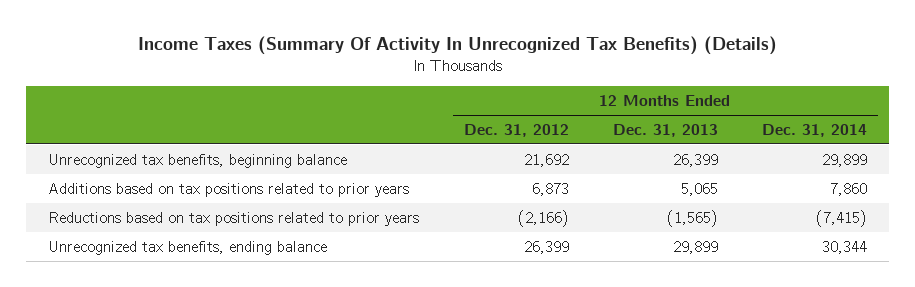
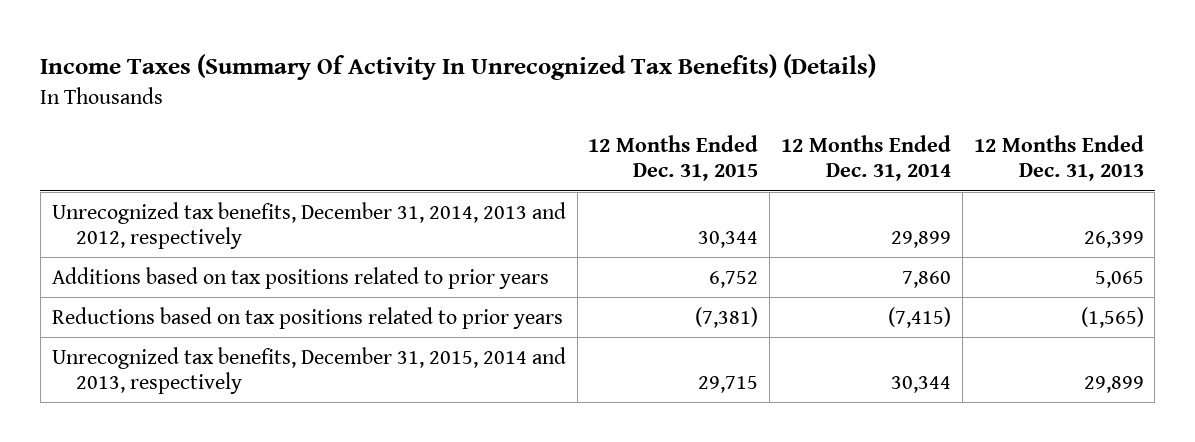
- | 12 Months Ended Dec. 31, 2012 | 12 Months Ended Dec. 31, 2013 | 12 Months Ended Dec. 31, 2014
+ | 12 Months Ended Dec. 31, 2015 | 12 Months Ended Dec. 31, 2014 | 12 Months Ended Dec. 31, 2013
- Unrecognized tax benefits, beginning balance | 21,692 | 26,399 | 29,899
+ Unrecognized tax benefits, December 31, 2014, 2013 and 2012, respectively | 30,344 | 29,899 | 26,399
- Unrecognized tax benefits, ending balance | 26,399 | 29,899 | 30,344
+ Unrecognized tax benefits, December 31, 2015, 2014 and 2013, respectively | 29,715 | 30,344 | 29,899

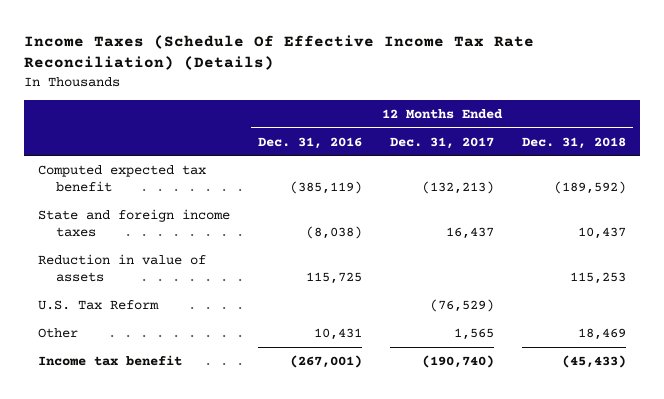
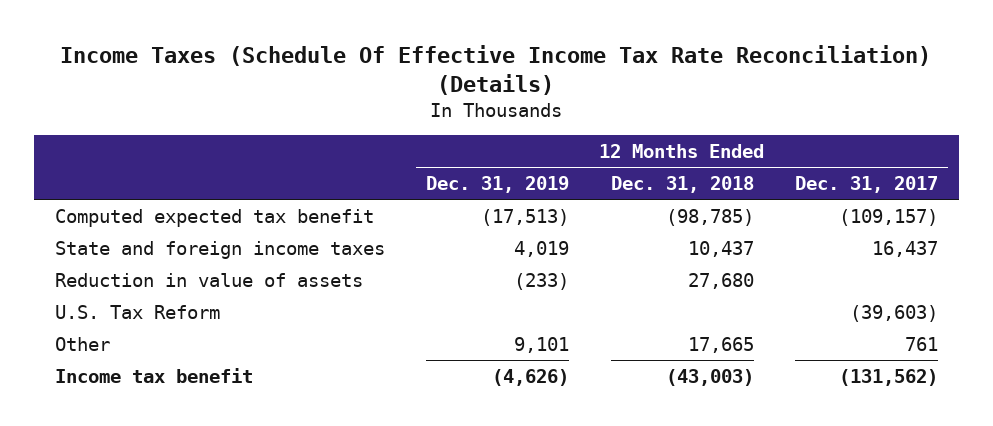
- | 12 Months Ended Dec. 31, 2016 | 12 Months Ended Dec. 31, 2017 | 12 Months Ended Dec. 31, 2018
+ | 12 Months Ended Dec. 31, 2019 | 12 Months Ended Dec. 31, 2018 | 12 Months Ended Dec. 31, 2017
- Computed expected tax benefit | (385,119) | (132,213) | (189,592)
+ Computed expected tax benefit | (17,513) | (98,785) | (109,157)
- Reduction in value of assets | 115,725 | | 115,253
- U.S. Tax Reform | | (76,529) |
- Other | 10,431 | 1,565 | 18,469
- Income tax benefit | (267,001) | (190,740) | (45,433)
+ Reduction in value of assets | (233) | 27,680 |
+ U.S. Tax Reform | | | (39,603)
+ Other | 9,101 | 17,665 | 761
+ Income tax benefit | (4,626) | (43,003) | (131,562)

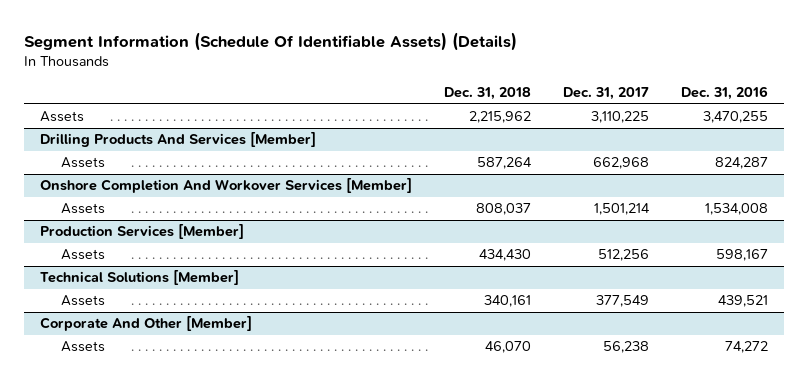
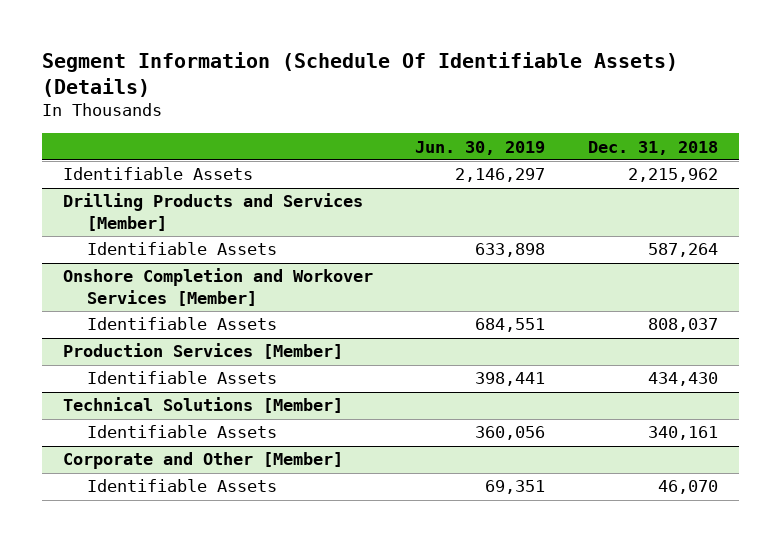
- | Dec. 31, 2018 | Dec. 31, 2017 | Dec. 31, 2016
+ | Jun. 30, 2019 | Dec. 31, 2018
- Assets | 2,215,962 | 3,110,225 | 3,470,255
- Drilling Products And Services [Member]
- Assets | 587,264 | 662,968 | 824,287
- Onshore Completion And Workover Services [Member]
- Assets | 808,037 | 1,501,214 | 1,534,008
+ Identifiable Assets | 2,146,297 | 2,215,962
+ Drilling Products and Services [Member]
+ Identifiable Assets | 633,898 | 587,264
+ Onshore Completion and Workover Services [Member]
+ Identifiable Assets | 684,551 | 808,037
@ Production Services [Member]
- Assets | 434,430 | 512,256 | 598,167
+ Identifiable Assets | 398,441 | 434,430
@ Technical Solutions [Member]
- Assets | 340,161 | 377,549 | 439,521
- Corporate And Other [Member]
- Assets | 46,070 | 56,238 | 74,272
@ Technical Solutions [Member]
+ Identifiable Assets | 360,056 | 340,161
+ Corporate and Other [Member]
+ Identifiable Assets | 69,351 | 46,070

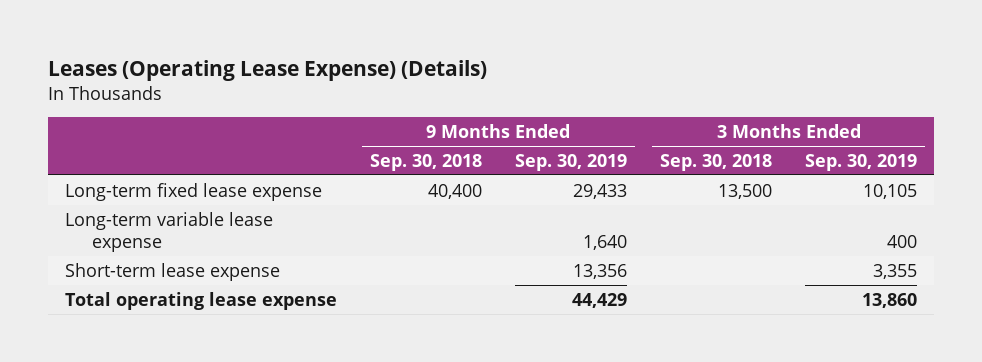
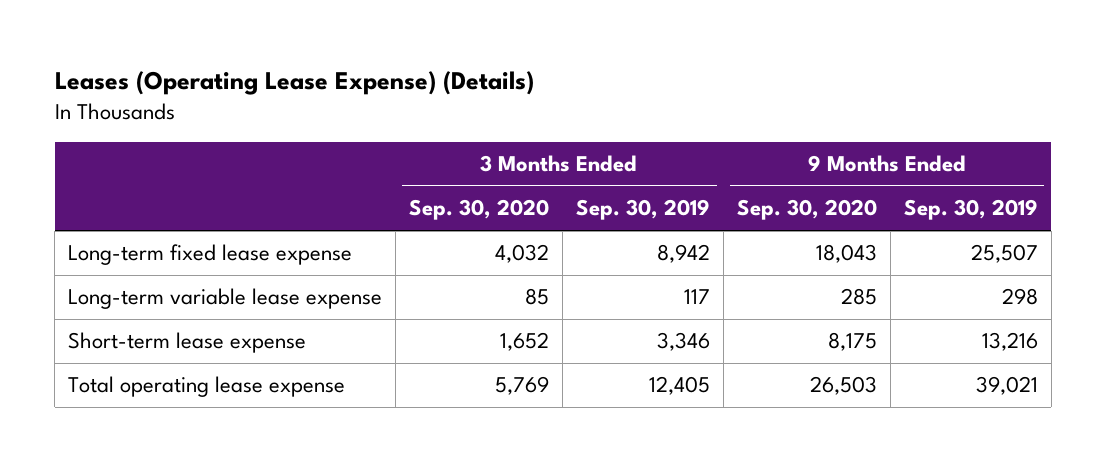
- | 9 Months Ended Sep. 30, 2018 | 9 Months Ended Sep. 30, 2019 | 3 Months Ended Sep. 30, 2018 | 3 Months Ended Sep. 30, 2019
+ | 3 Months Ended Sep. 30, 2020 | 3 Months Ended Sep. 30, 2019 | 9 Months Ended Sep. 30, 2020 | 9 Months Ended Sep. 30, 2019
- Long-term fixed lease expense | 40,400 | 29,433 | 13,500 | 10,105
- Long-term variable lease expense | | 1,640 | | 400
- Short-term lease expense | | 13,356 | | 3,355
- Total operating lease expense | | 44,429 | | 13,860
+ Long-term fixed lease expense | 4,032 | 8,942 | 18,043 | 25,507
+ Long-term variable lease expense | 85 | 117 | 285 | 298
+ Short-term lease expense | 1,652 | 3,346 | 8,175 | 13,216
+ Total operating lease expense | 5,769 | 12,405 | 26,503 | 39,021

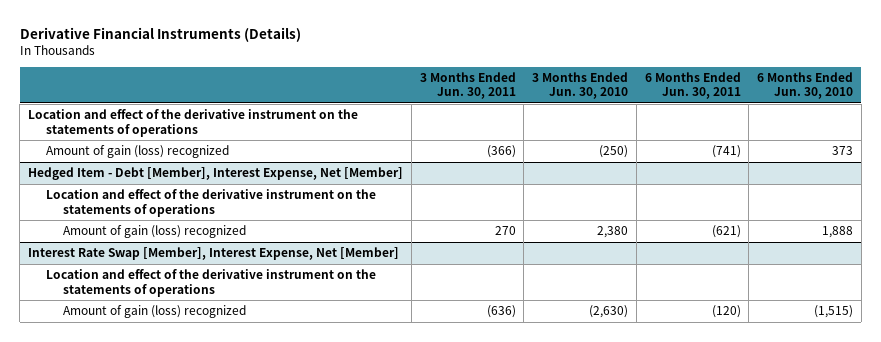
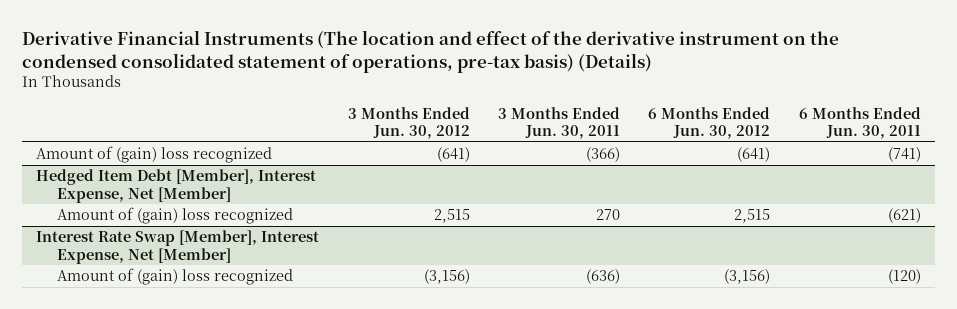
- Derivative Financial Instruments (Details)
+ Derivative Financial Instruments (The location and effect of the derivative instrument on the condensed consolidated statement of operations, pre-tax basis) (Details)
- | 3 Months Ended Jun. 30, 2011 | 3 Months Ended Jun. 30, 2010 | 6 Months Ended Jun. 30, 2011 | 6 Months Ended Jun. 30, 2010
+ | 3 Months Ended Jun. 30, 2012 | 3 Months Ended Jun. 30, 2011 | 6 Months Ended Jun. 30, 2012 | 6 Months Ended Jun. 30, 2011
- Location and effect of the derivative instrument on the statements of operations
- Amount of gain (loss) recognized | (366) | (250) | (741) | 373
- Hedged Item - Debt [Member], Interest Expense, Net [Member]
- Location and effect of the derivative instrument on the statements of operations
- Amount of gain (loss) recognized | 270 | 2,380 | (621) | 1,888
+ Amount of (gain) loss recognized | (641) | (366) | (641) | (741)
+ Hedged Item Debt [Member], Interest Expense, Net [Member]
+ Amount of (gain) loss recognized | 2,515 | 270 | 2,515 | (621)
@ Interest Rate Swap [Member], Interest Expense, Net [Member]
- Location and effect of the derivative instrument on the statements of operations
- Amount of gain (loss) recognized | (636) | (2,630) | (120) | (1,515)
+ Amount of (gain) loss recognized | (3,156) | (636) | (3,156) | (120)

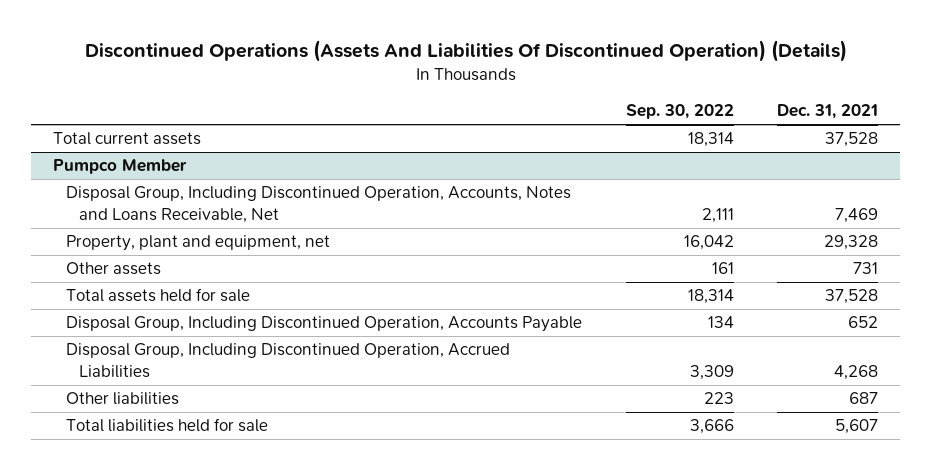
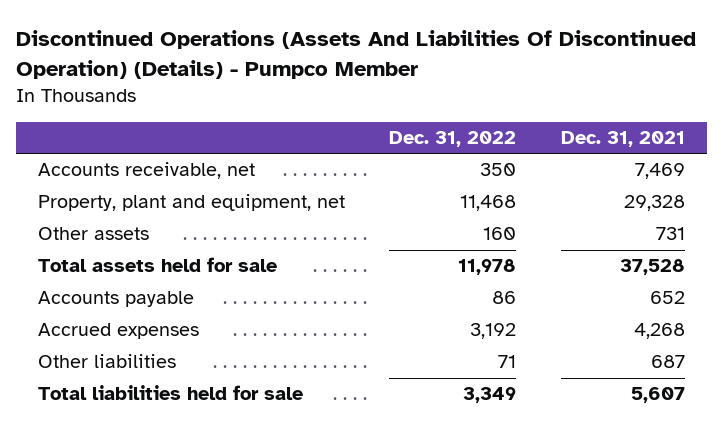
- Discontinued Operations (Assets And Liabilities Of Discontinued Operation) (Details)
+ Discontinued Operations (Assets And Liabilities Of Discontinued Operation) (Details) - Pumpco Member
- | Sep. 30, 2022 | Dec. 31, 2021
+ | Dec. 31, 2022 | Dec. 31, 2021
- Total current assets | 18,314 | 37,528
- Pumpco Member
- Disposal Group, Including Discontinued Operation, Accounts, Notes and Loans Receivable, Net | 2,111 | 7,469
+ Accounts receivable, net | 350 | 7,469
- Disposal Group, Including Discontinued Operation, Accounts Payable | 134 | 652
- Disposal Group, Including Discontinued Operation, Accrued Liabilities | 3,309 | 4,268
+ Accounts payable | 86 | 652
+ Accrued expenses | 3,192 | 4,268

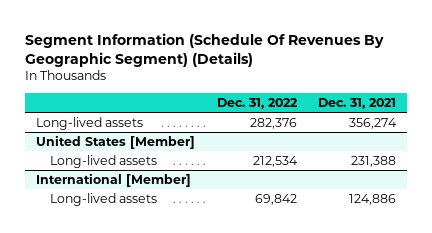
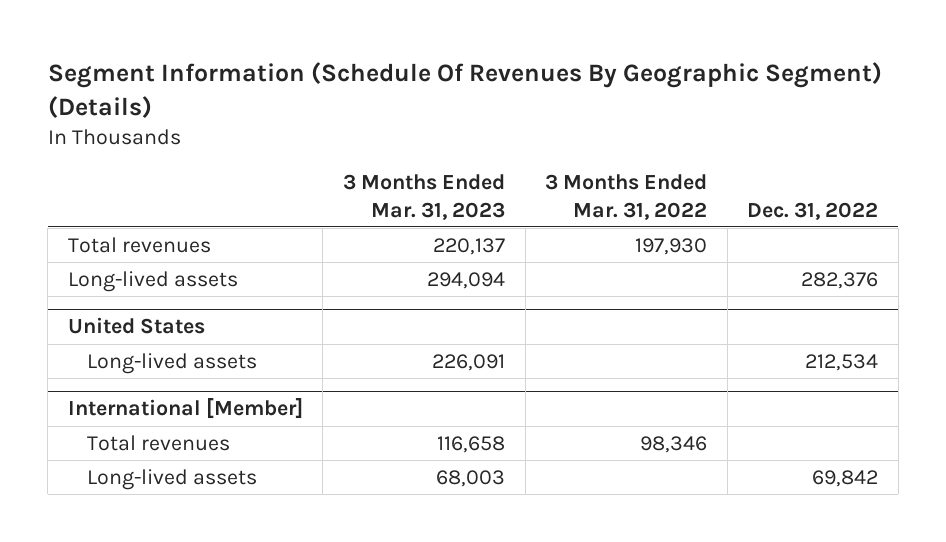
- | Dec. 31, 2022 | Dec. 31, 2021
+ | 3 Months Ended Mar. 31, 2023 | 3 Months Ended Mar. 31, 2022 | Dec. 31, 2022
+ Total revenues | 220,137 | 197,930 |
- United States [Member]
+ United States
@ International [Member]
+ Total revenues | 116,658 | 98,346 |

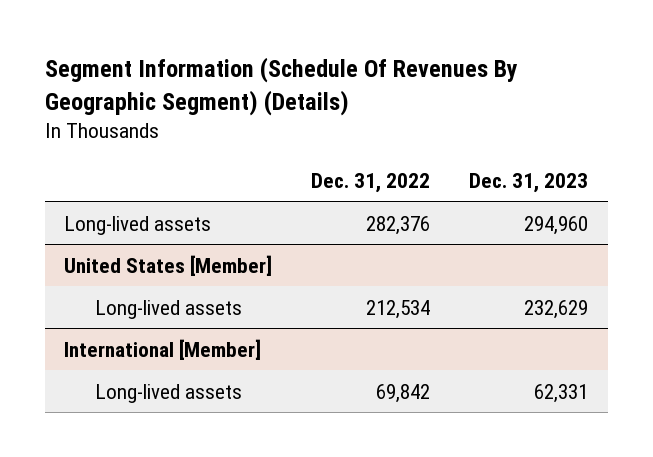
- | 3 Months Ended Mar. 31, 2023 | 3 Months Ended Mar. 31, 2022 | Dec. 31, 2022
+ | Dec. 31, 2022 | Dec. 31, 2023
- Total revenues | 220,137 | 197,930 |
- United States
+ United States [Member]
@ International [Member]
- Total revenues | 116,658 | 98,346 |

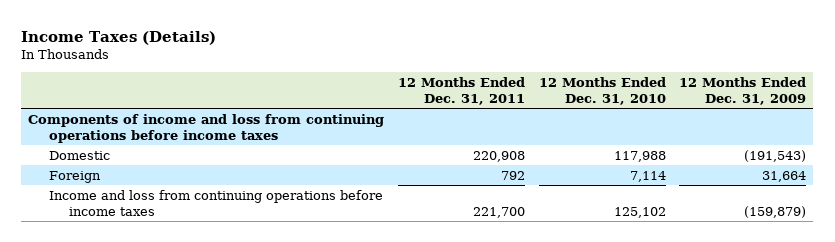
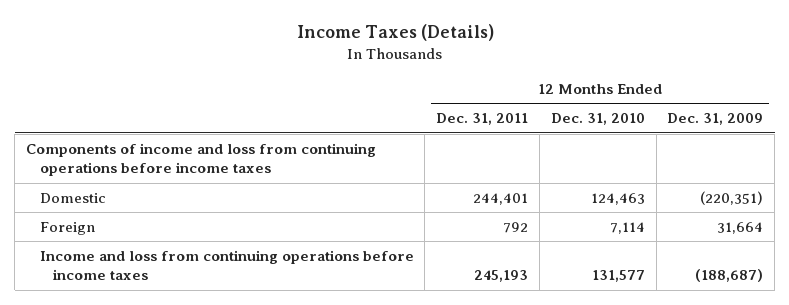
- Domestic | 220,908 | 117,988 | (191,543)
+ Domestic | 244,401 | 124,463 | (220,351)
- Income and loss from continuing operations before income taxes | 221,700 | 125,102 | (159,879)
+ Income and loss from continuing operations before income taxes | 245,193 | 131,577 | (188,687)

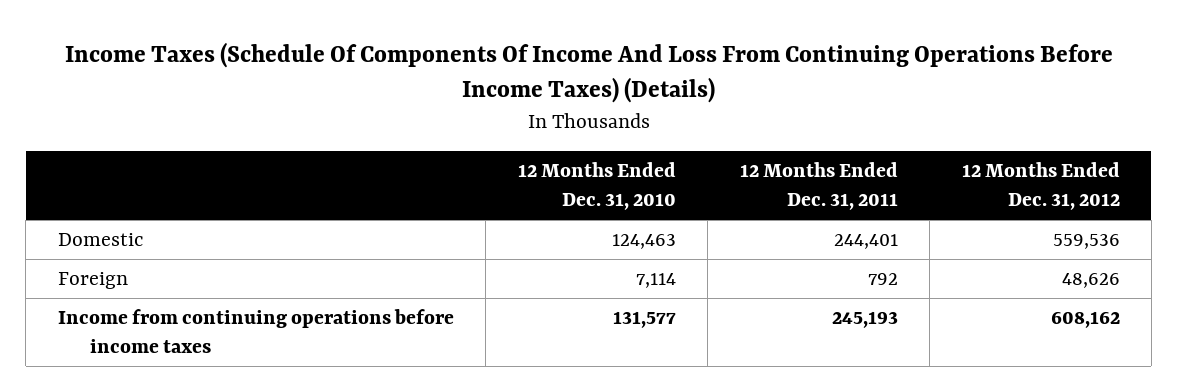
- Income Taxes (Details)
+ Income Taxes (Schedule Of Components Of Income And Loss From Continuing Operations Before Income Taxes) (Details)
- | 12 Months Ended Dec. 31, 2011 | 12 Months Ended Dec. 31, 2010 | 12 Months Ended Dec. 31, 2009
+ | 12 Months Ended Dec. 31, 2010 | 12 Months Ended Dec. 31, 2011 | 12 Months Ended Dec. 31, 2012
- Components of income and loss from continuing operations before income taxes
- Income and loss from continuing operations before income taxes | 245,193 | 131,577 | (188,687)
+ Income from continuing operations before income taxes | 131,577 | 245,193 | 608,162

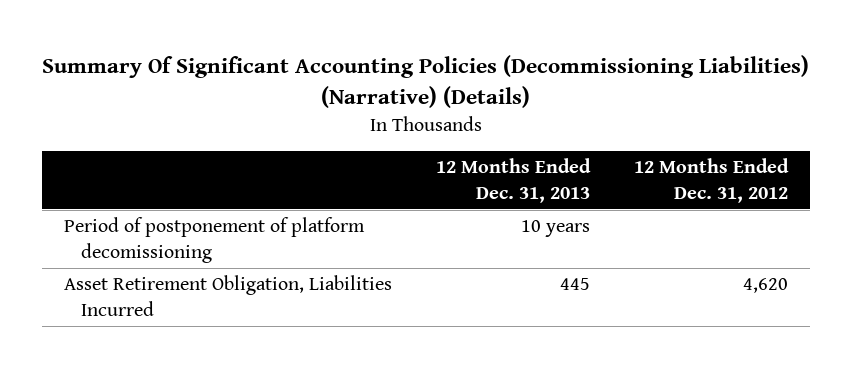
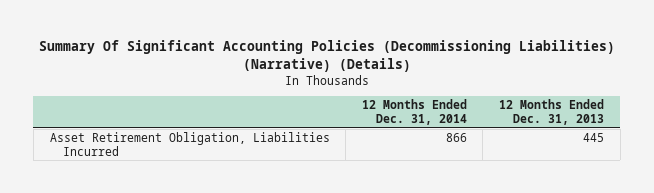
- | 12 Months Ended Dec. 31, 2013 | 12 Months Ended Dec. 31, 2012
+ | 12 Months Ended Dec. 31, 2014 | 12 Months Ended Dec. 31, 2013
- Period of postponement of platform decomissioning | 10 years |

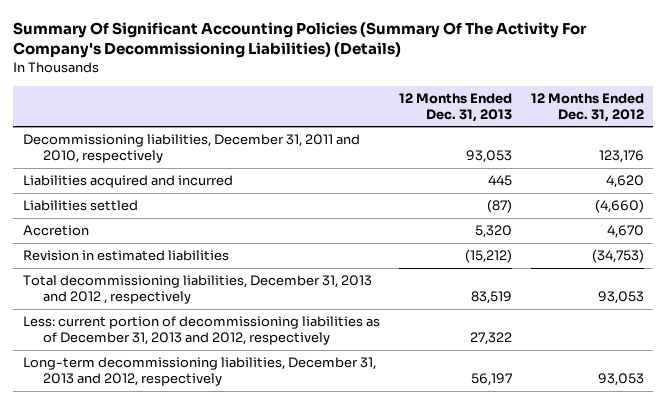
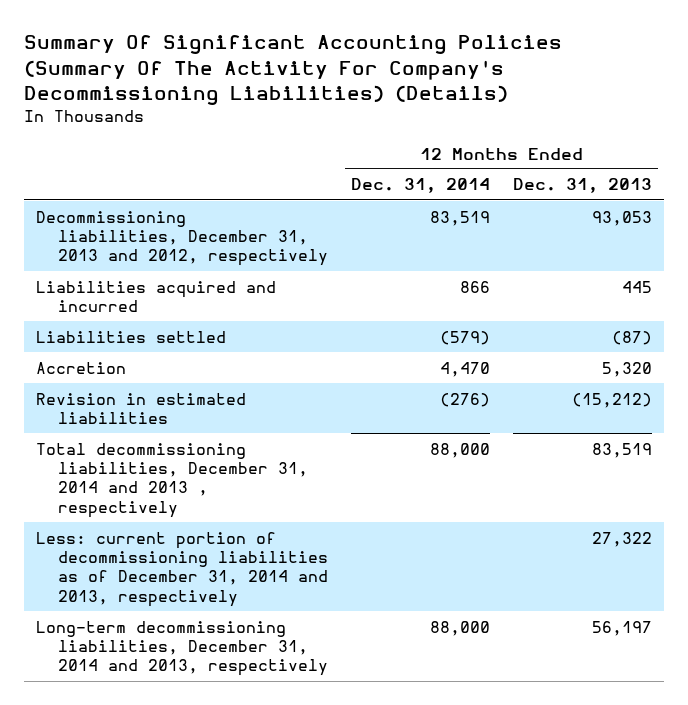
- | 12 Months Ended Dec. 31, 2013 | 12 Months Ended Dec. 31, 2012
+ | 12 Months Ended Dec. 31, 2014 | 12 Months Ended Dec. 31, 2013
- Decommissioning liabilities, December 31, 2011 and 2010, respectively | 93,053 | 123,176
+ Decommissioning liabilities, December 31, 2013 and 2012, respectively | 83,519 | 93,053
- Total decommissioning liabilities, December 31, 2013 and 2012 , respectively | 83,519 | 93,053
- Less: current portion of decommissioning liabilities as of December 31, 2013 and 2012, respectively | 27,322 |
- Long-term decommissioning liabilities, December 31, 2013 and 2012, respectively | 56,197 | 93,053
+ Total decommissioning liabilities, December 31, 2014 and 2013 , respectively | 88,000 | 83,519
+ Less: current portion of decommissioning liabilities as of December 31, 2014 and 2013, respectively | | 27,322
+ Long-term decommissioning liabilities, December 31, 2014 and 2013, respectively | 88,000 | 56,197

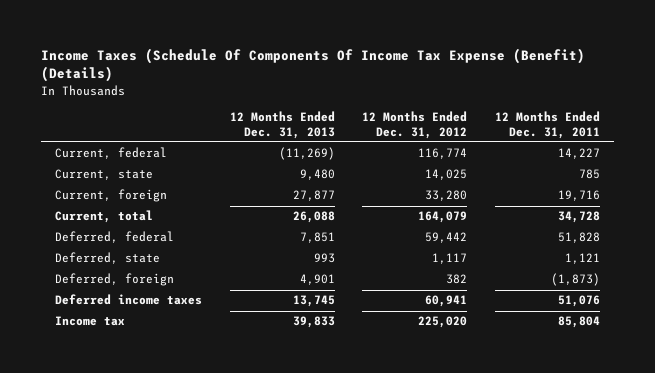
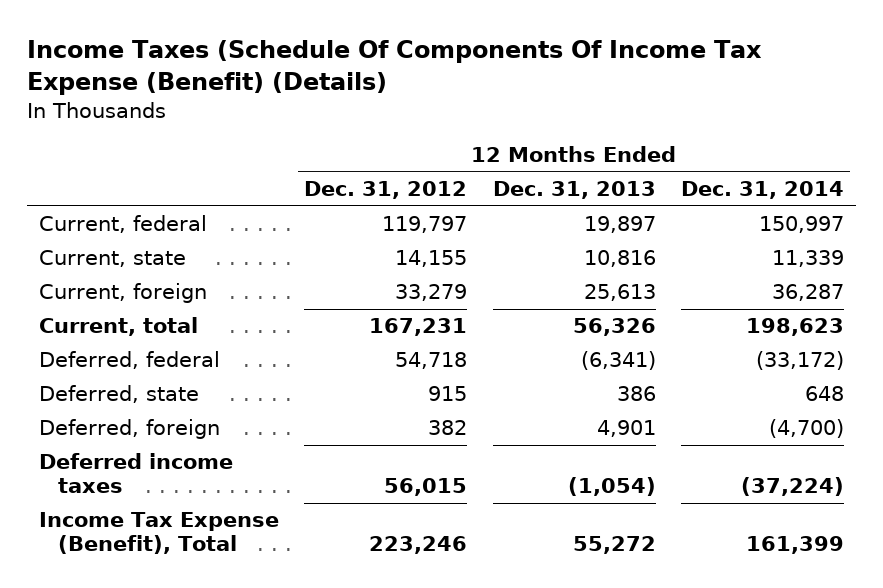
- | 12 Months Ended Dec. 31, 2013 | 12 Months Ended Dec. 31, 2012 | 12 Months Ended Dec. 31, 2011
+ | 12 Months Ended Dec. 31, 2012 | 12 Months Ended Dec. 31, 2013 | 12 Months Ended Dec. 31, 2014
- Current, federal | (11,269) | 116,774 | 14,227
- Current, state | 9,480 | 14,025 | 785
- Current, foreign | 27,877 | 33,280 | 19,716
- Current, total | 26,088 | 164,079 | 34,728
- Deferred, federal | 7,851 | 59,442 | 51,828
- Deferred, state | 993 | 1,117 | 1,121
+ Current, federal | 119,797 | 19,897 | 150,997
+ Current, state | 14,155 | 10,816 | 11,339
+ Current, foreign | 33,279 | 25,613 | 36,287
+ Current, total | 167,231 | 56,326 | 198,623
+ Deferred, federal | 54,718 | (6,341) | (33,172)
+ Deferred, state | 915 | 386 | 648
- Deferred income taxes | 13,745 | 60,941 | 51,076
- Income tax | 39,833 | 225,020 | 85,804
+ Deferred income taxes | 56,015 | (1,054) | (37,224)
+ Income Tax Expense (Benefit), Total | 223,246 | 55,272 | 161,399

